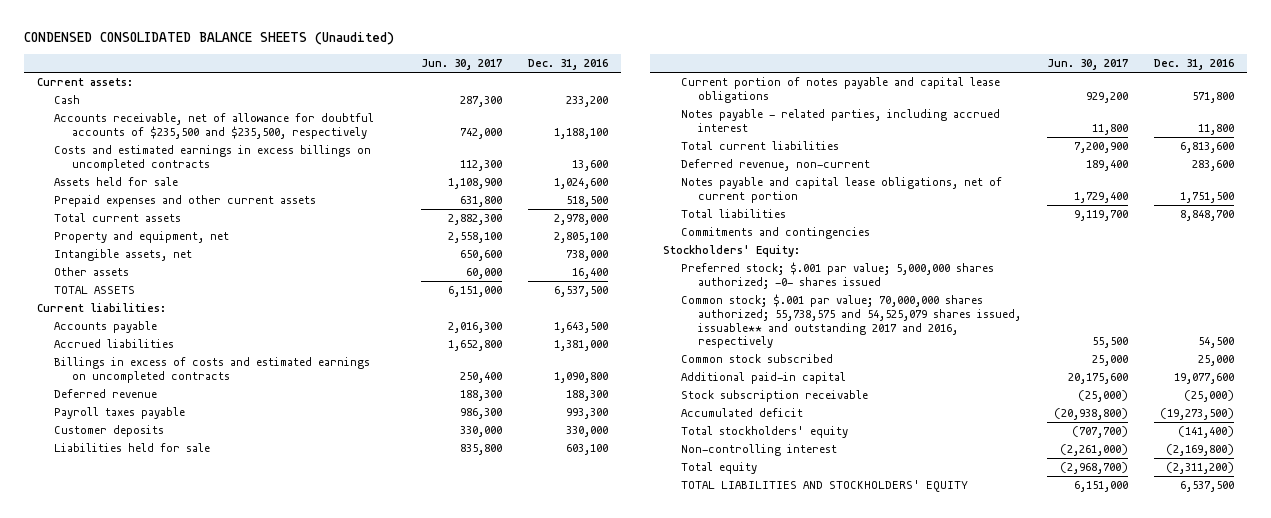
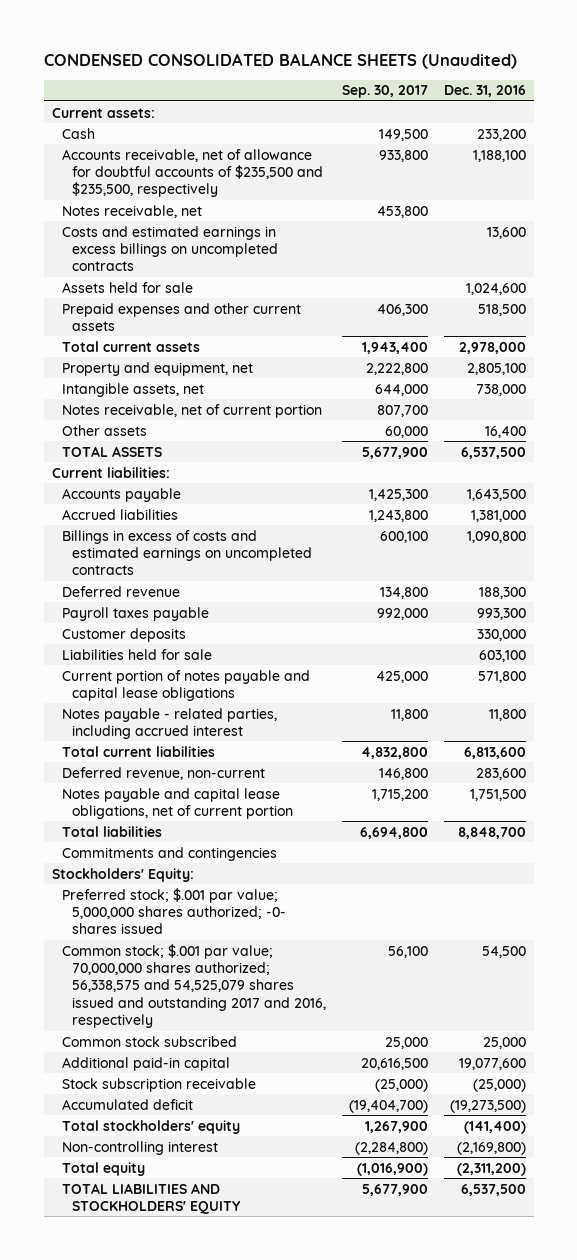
- | Jun. 30, 2017 | Dec. 31, 2016
+ | Sep. 30, 2017 | Dec. 31, 2016
+ Notes receivable, net | 453,800 |
+ Notes receivable, net of current portion | 807,700 |
- Common stock; $.001 par value; 70,000,000 shares authorized; 55,738,575 and 54,525,079 shares issued, issuable** and outstanding 2017 and 2016, respectively | 55,500 | 54,500
+ Common stock; $.001 par value; 70,000,000 shares authorized; 56,338,575 and 54,525,079 shares issued and outstanding 2017 and 2016, respectively | 56,100 | 54,500

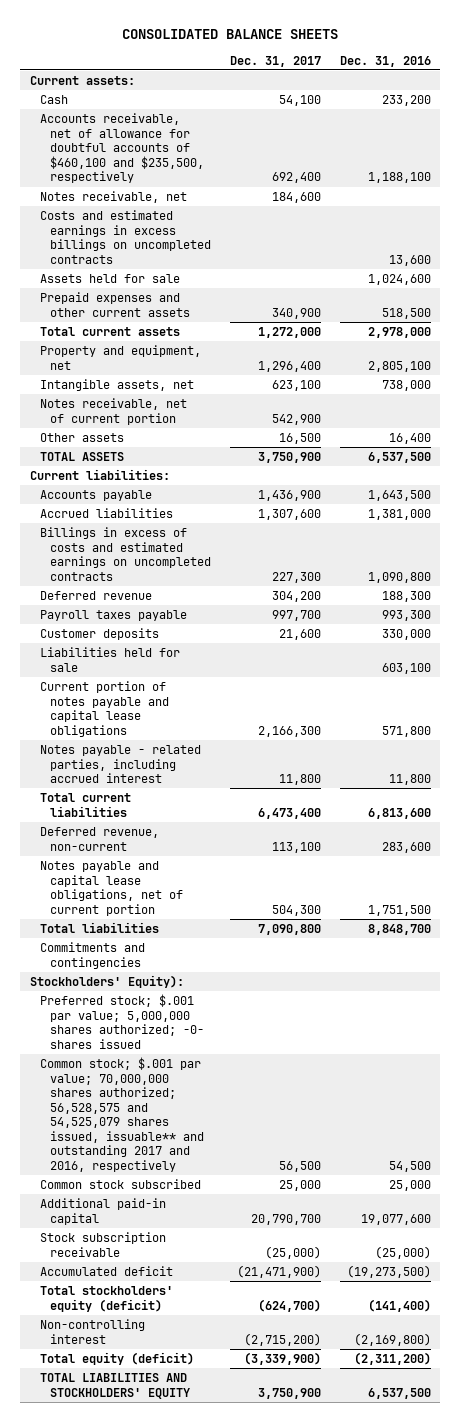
- CONDENSED CONSOLIDATED BALANCE SHEETS (Unaudited)
+ CONSOLIDATED BALANCE SHEETS
- | Sep. 30, 2017 | Dec. 31, 2016
+ | Dec. 31, 2017 | Dec. 31, 2016
- Accounts receivable, net of allowance for doubtful accounts of $235,500 and $235,500, respectively | 933,800 | 1,188,100
+ Accounts receivable, net of allowance for doubtful accounts of $460,100 and $235,500, respectively | 692,400 | 1,188,100
- Stockholders' Equity:
+ Stockholders' Equity):
- Common stock; $.001 par value; 70,000,000 shares authorized; 56,338,575 and 54,525,079 shares issued and outstanding 2017 and 2016, respectively | 56,100 | 54,500
+ Common stock; $.001 par value; 70,000,000 shares authorized; 56,528,575 and 54,525,079 shares issued, issuable** and outstanding 2017 and 2016, respectively | 56,500 | 54,500
- Total stockholders' equity | 1,267,900 | (141,400)
+ Total stockholders' equity (deficit) | (624,700) | (141,400)
- Total equity | (1,016,900) | (2,311,200)
+ Total equity (deficit) | (3,339,900) | (2,311,200)

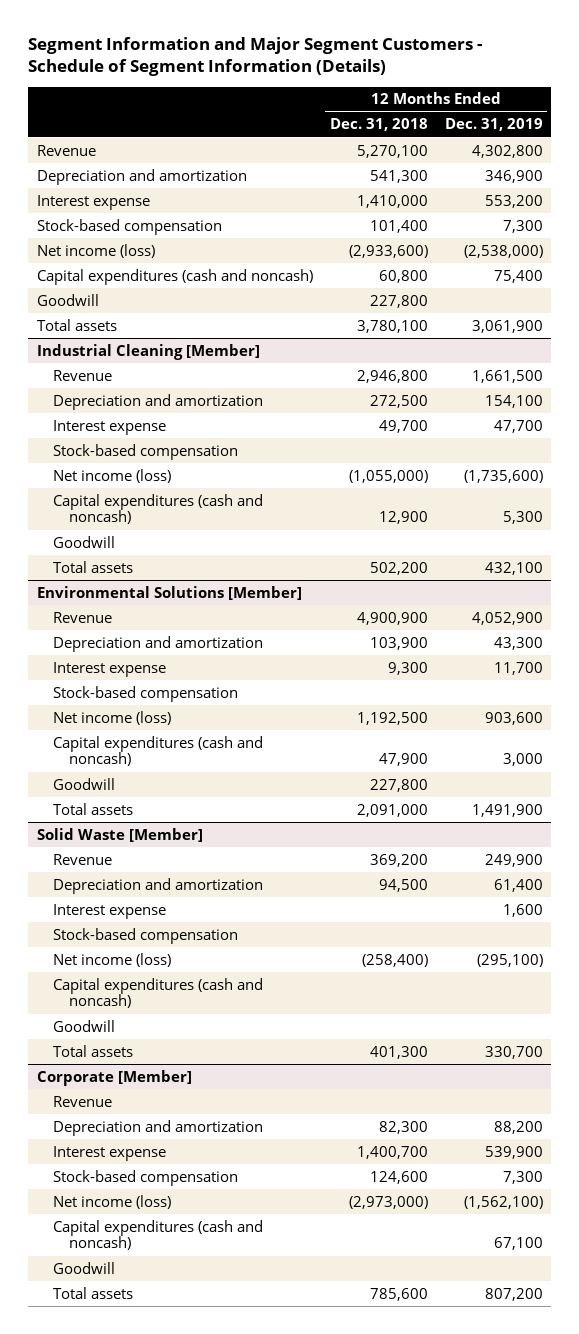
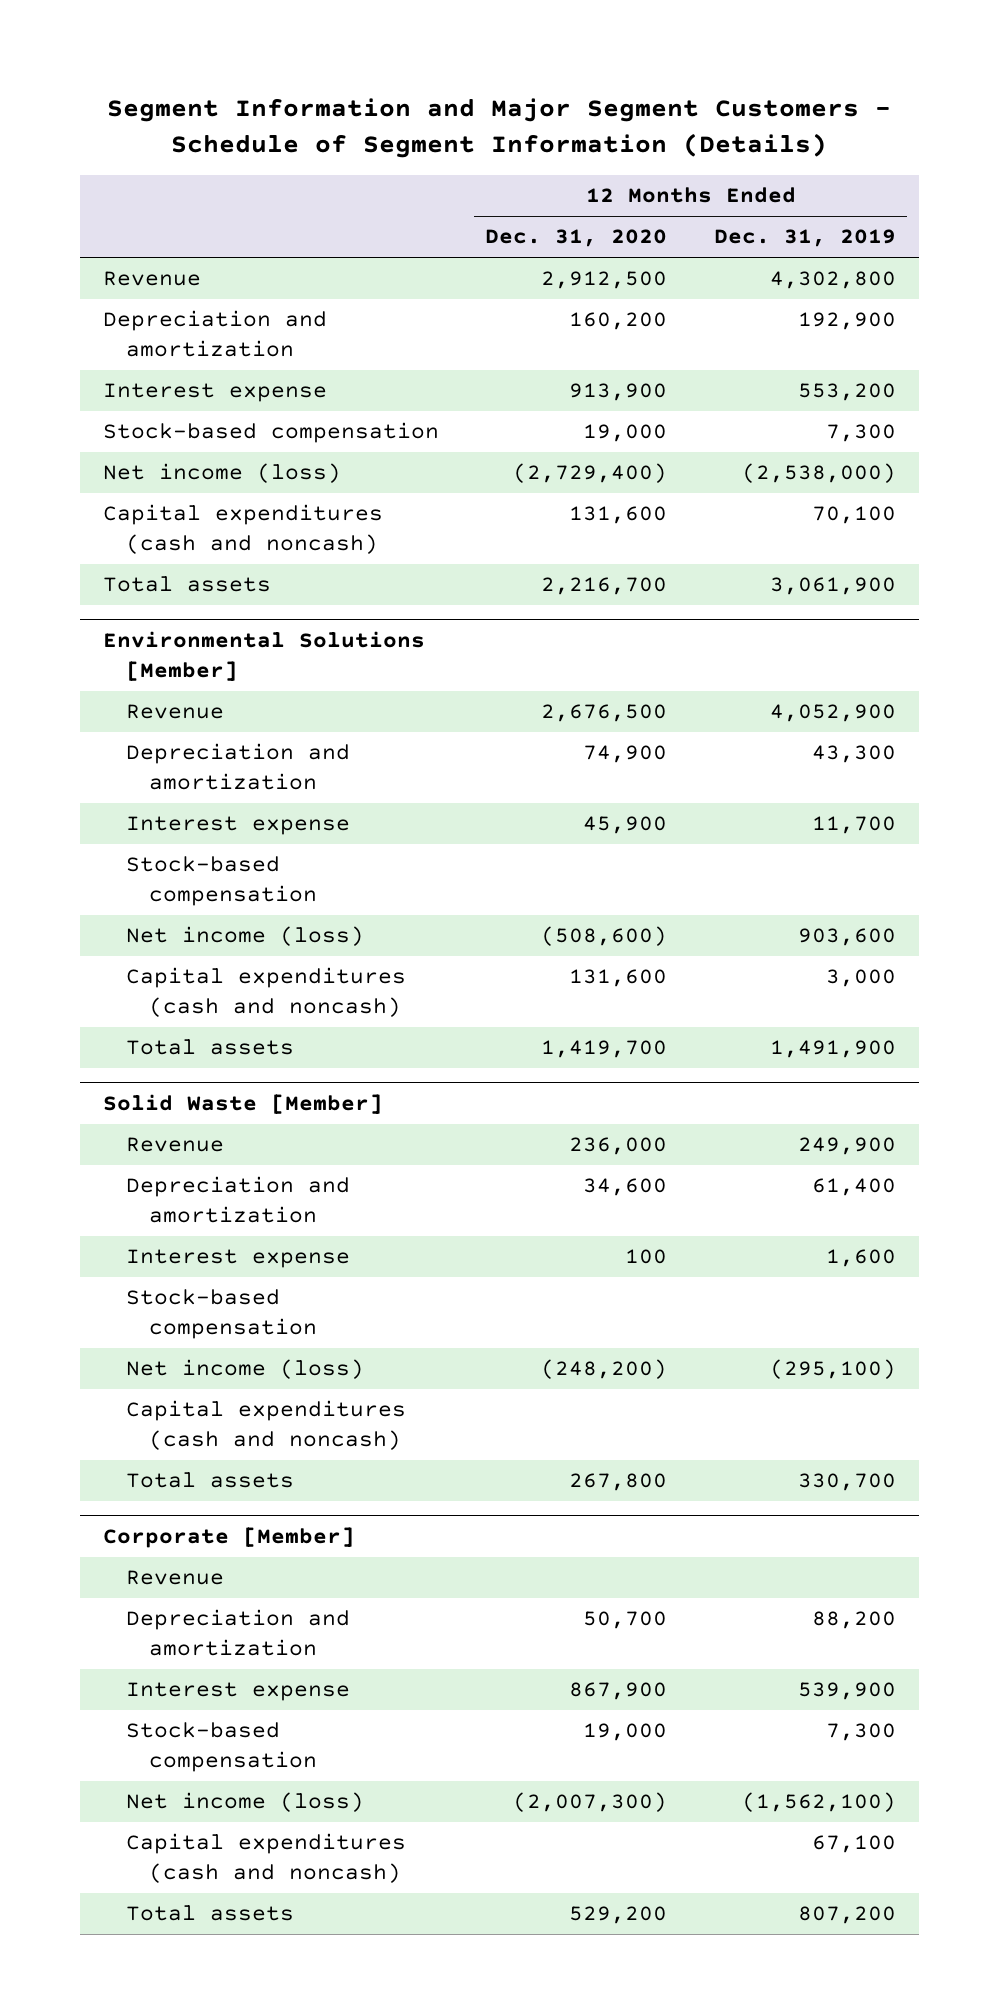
- | 12 Months Ended Dec. 31, 2018 | 12 Months Ended Dec. 31, 2019
+ | 12 Months Ended Dec. 31, 2020 | 12 Months Ended Dec. 31, 2019
- Depreciation and amortization | 541,300 | 346,900
+ Depreciation and amortization | 160,200 | 192,900
- Capital expenditures (cash and noncash) | 60,800 | 75,400
- Goodwill | 227,800 |
+ Capital expenditures (cash and noncash) | 131,600 | 70,100
- Industrial Cleaning [Member]
- Revenue | 2,946,800 | 1,661,500
- Depreciation and amortization | 272,500 | 154,100
- Interest expense | 49,700 | 47,700
- Stock-based compensation
- Net income (loss) | (1,055,000) | (1,735,600)
- Capital expenditures (cash and noncash) | 12,900 | 5,300
- Goodwill
- Total assets | 502,200 | 432,100
@ Environmental Solutions [Member]
- Goodwill | 227,800 |
@ Solid Waste [Member]
- Goodwill
@ Corporate [Member]
- Goodwill

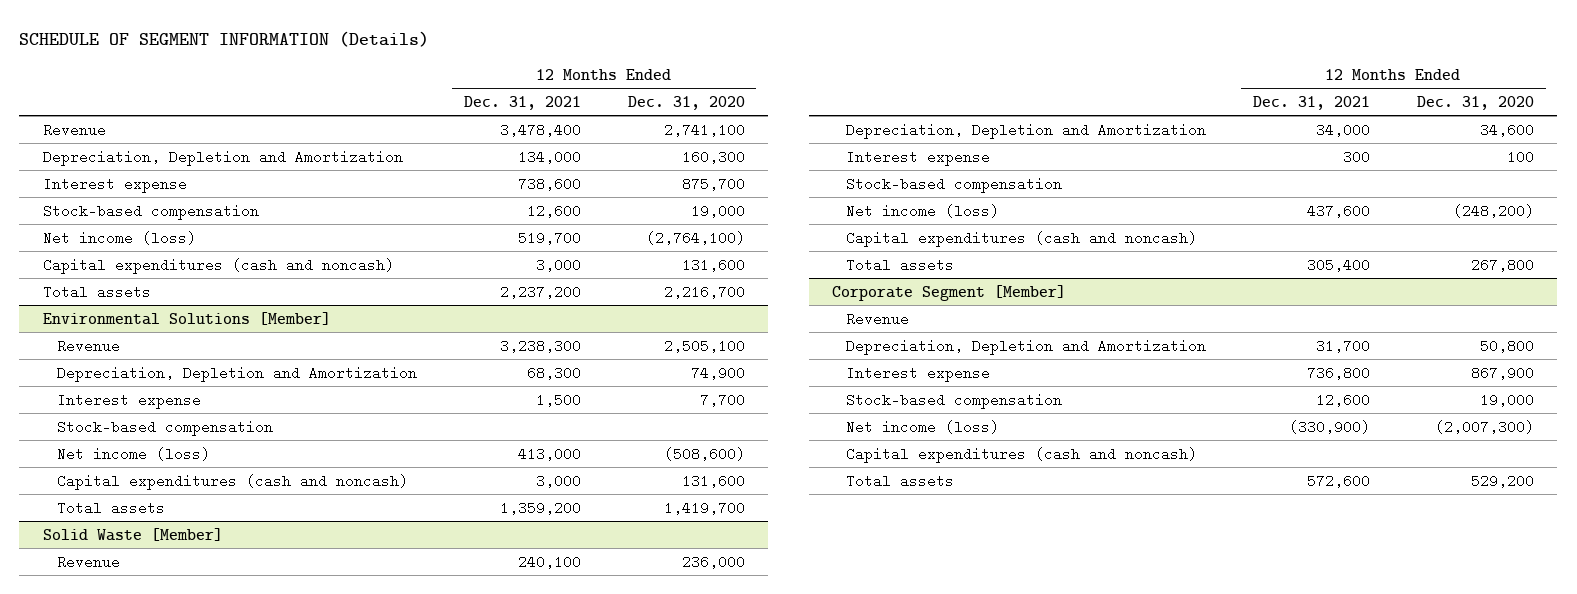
- Segment Information and Major Segment Customers - Schedule of Segment Information (Details)
+ SCHEDULE OF SEGMENT INFORMATION (Details)
- | 12 Months Ended Dec. 31, 2020 | 12 Months Ended Dec. 31, 2019
+ | 12 Months Ended Dec. 31, 2021 | 12 Months Ended Dec. 31, 2020
- Revenue | 2,912,500 | 4,302,800
- Depreciation and amortization | 160,200 | 192,900
- Interest expense | 913,900 | 553,200
+ Revenue | 3,478,400 | 2,741,100
+ Depreciation, Depletion and Amortization | 134,000 | 160,300
+ Interest expense | 738,600 | 875,700
- Net income (loss) | (2,729,400) | (2,538,000)
+ Net income (loss) | 519,700 | (2,764,100)
@ Environmental Solutions [Member]
- Revenue | 2,676,500 | 4,052,900
- Depreciation and amortization | 74,900 | 43,300
- Interest expense | 45,900 | 11,700
+ Revenue | 3,238,300 | 2,505,100
+ Depreciation, Depletion and Amortization | 68,300 | 74,900
+ Interest expense | 1,500 | 7,700
@ Solid Waste [Member]
- Depreciation and amortization | 34,600 | 61,400
+ Depreciation, Depletion and Amortization | 34,000 | 34,600
- Corporate [Member]
+ Corporate Segment [Member]
- Depreciation and amortization | 50,700 | 88,200
+ Depreciation, Depletion and Amortization | 31,700 | 50,800

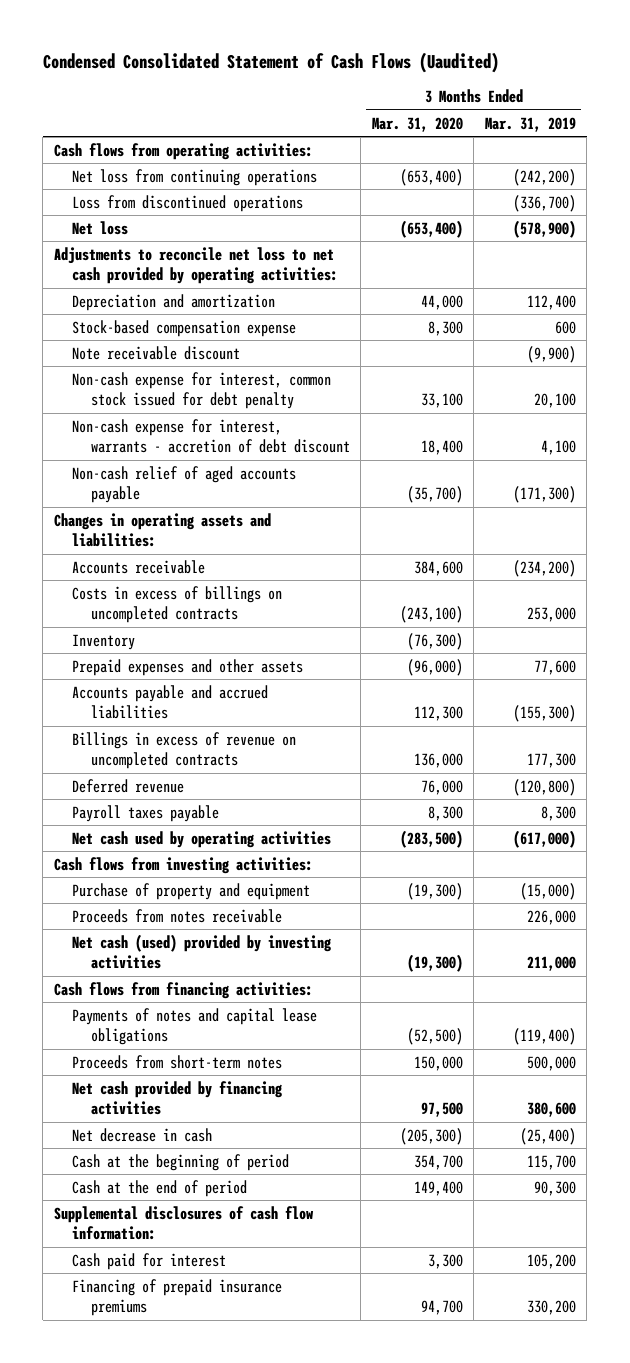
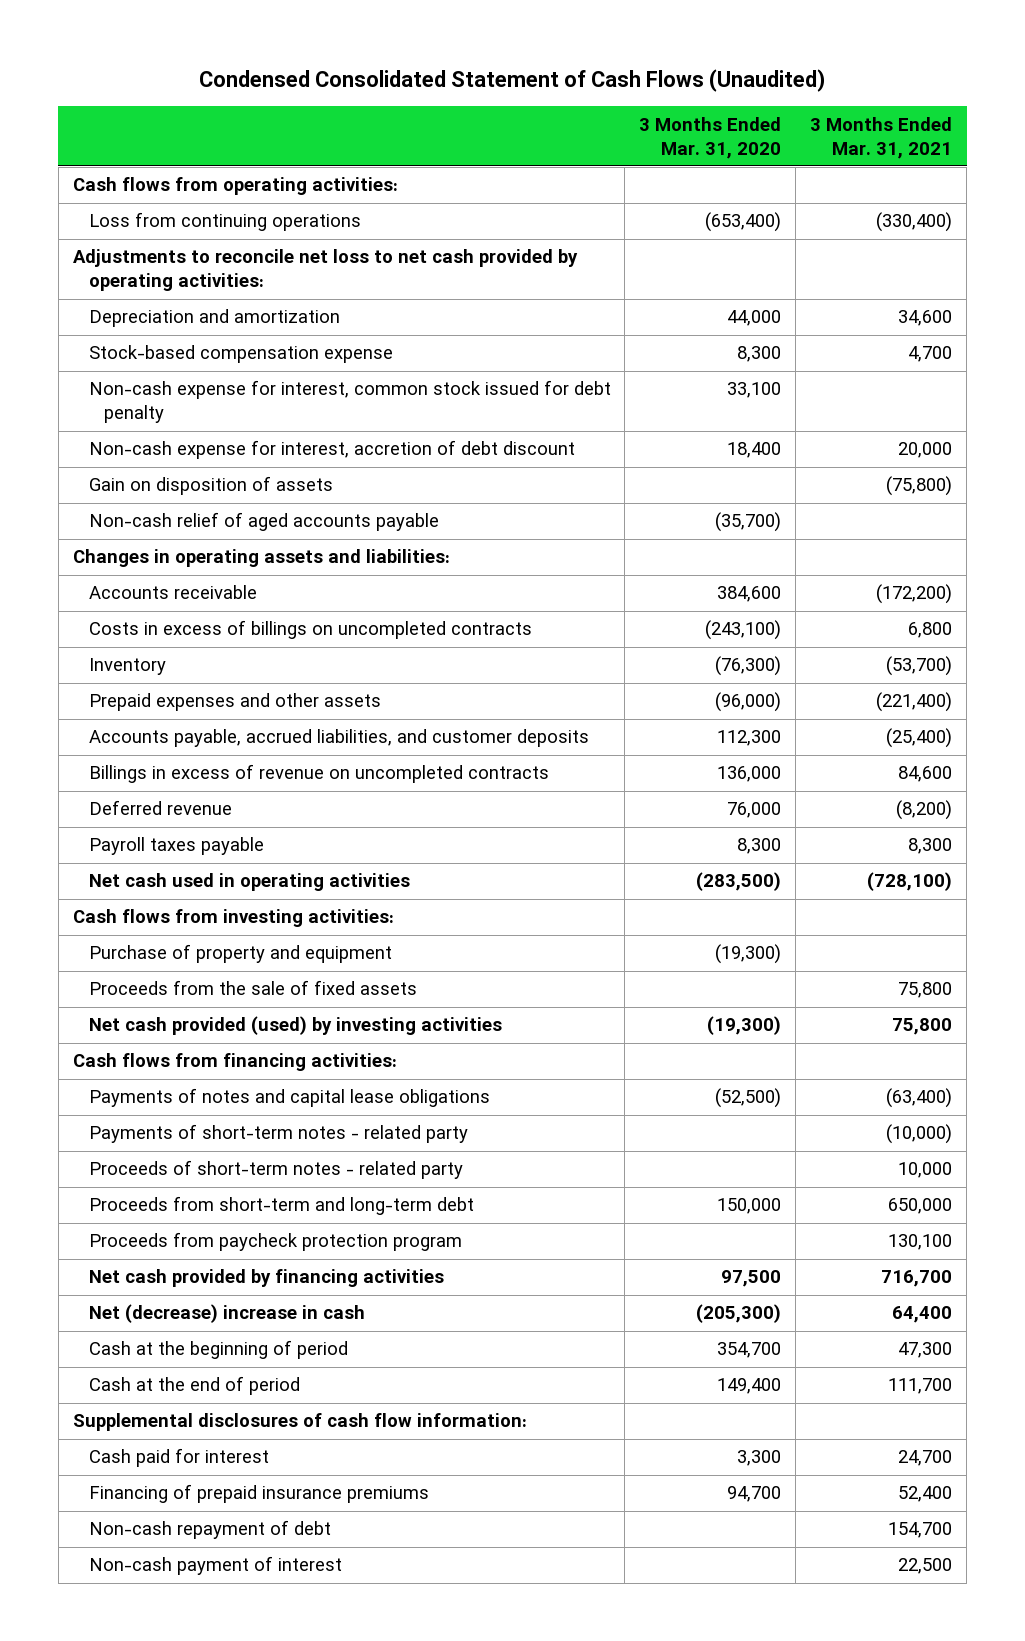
- Condensed Consolidated Statement of Cash Flows (Uaudited)
+ Condensed Consolidated Statement of Cash Flows (Unaudited)
- | 3 Months Ended Mar. 31, 2020 | 3 Months Ended Mar. 31, 2019
+ | 3 Months Ended Mar. 31, 2020 | 3 Months Ended Mar. 31, 2021
- Net loss from continuing operations | (653,400) | (242,200)
- Loss from discontinued operations | | (336,700)
- Net loss | (653,400) | (578,900)
+ Loss from continuing operations | (653,400) | (330,400)
- Note receivable discount | | (9,900)
- Non-cash expense for interest, warrants - accretion of debt discount | 18,400 | 4,100
+ Non-cash expense for interest, accretion of debt discount | 18,400 | 20,000
+ Gain on disposition of assets | | (75,800)
- Accounts payable and accrued liabilities | 112,300 | (155,300)
+ Accounts payable, accrued liabilities, and customer deposits | 112,300 | (25,400)
- Net cash used by operating activities | (283,500) | (617,000)
+ Net cash used in operating activities | (283,500) | (728,100)
- Proceeds from notes receivable | | 226,000
- Net cash (used) provided by investing activities | (19,300) | 211,000
+ Proceeds from the sale of fixed assets | | 75,800
+ Net cash provided (used) by investing activities | (19,300) | 75,800
- Proceeds from short-term notes | 150,000 | 500,000
+ Payments of short-term notes - related party | | (10,000)
+ Proceeds of short-term notes - related party | | 10,000
+ Proceeds from short-term and long-term debt | 150,000 | 650,000
+ Proceeds from paycheck protection program | | 130,100
- Net decrease in cash | (205,300) | (25,400)
+ Net (decrease) increase in cash | (205,300) | 64,400
+ Non-cash repayment of debt | | 154,700
+ Non-cash payment of interest | | 22,500

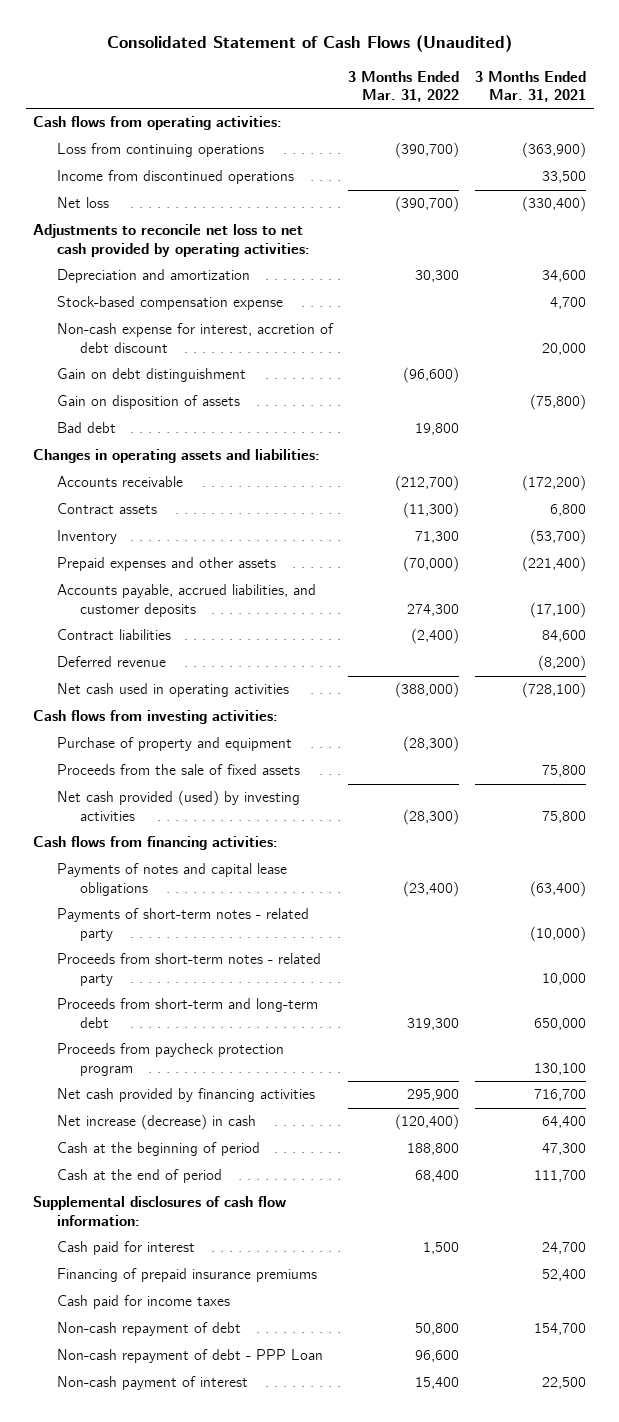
- Condensed Consolidated Statement of Cash Flows (Unaudited)
+ Consolidated Statement of Cash Flows (Unaudited)
- | 3 Months Ended Mar. 31, 2020 | 3 Months Ended Mar. 31, 2021
+ | 3 Months Ended Mar. 31, 2022 | 3 Months Ended Mar. 31, 2021
- Loss from continuing operations | (653,400) | (330,400)
+ Loss from continuing operations | (390,700) | (363,900)
+ Income from discontinued operations | | 33,500
+ Net loss | (390,700) | (330,400)
- Non-cash expense for interest, common stock issued for debt penalty | 33,100 |
+ Gain on debt distinguishment | (96,600) |
- Non-cash relief of aged accounts payable | (35,700) |
+ Bad debt | 19,800 |
- Costs in excess of billings on uncompleted contracts | (243,100) | 6,800
+ Contract assets | (11,300) | 6,800
- Accounts payable, accrued liabilities, and customer deposits | 112,300 | (25,400)
- Billings in excess of revenue on uncompleted contracts | 136,000 | 84,600
+ Accounts payable, accrued liabilities, and customer deposits | 274,300 | (17,100)
+ Contract liabilities | (2,400) | 84,600
- Payroll taxes payable | 8,300 | 8,300
- Proceeds of short-term notes - related party | | 10,000
+ Proceeds from short-term notes - related party | | 10,000
- Net (decrease) increase in cash | (205,300) | 64,400
+ Net increase (decrease) in cash | (120,400) | 64,400
+ Cash paid for income taxes
+ Non-cash repayment of debt - PPP Loan | 96,600 |

